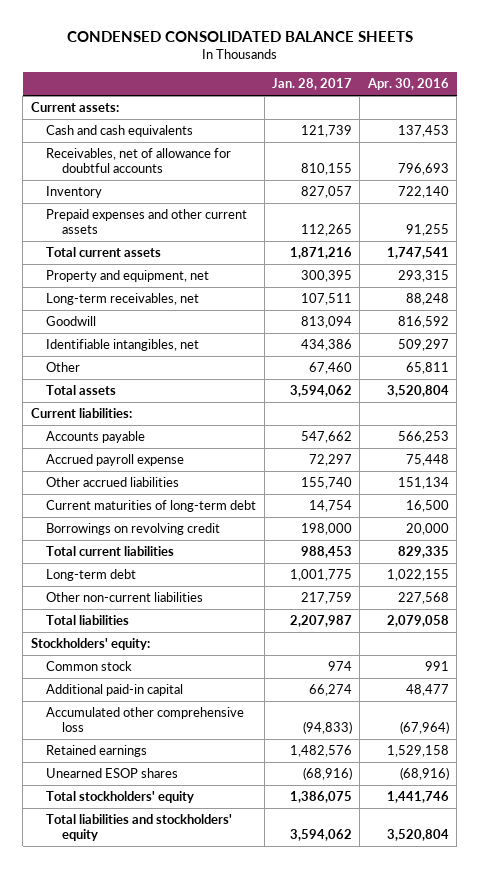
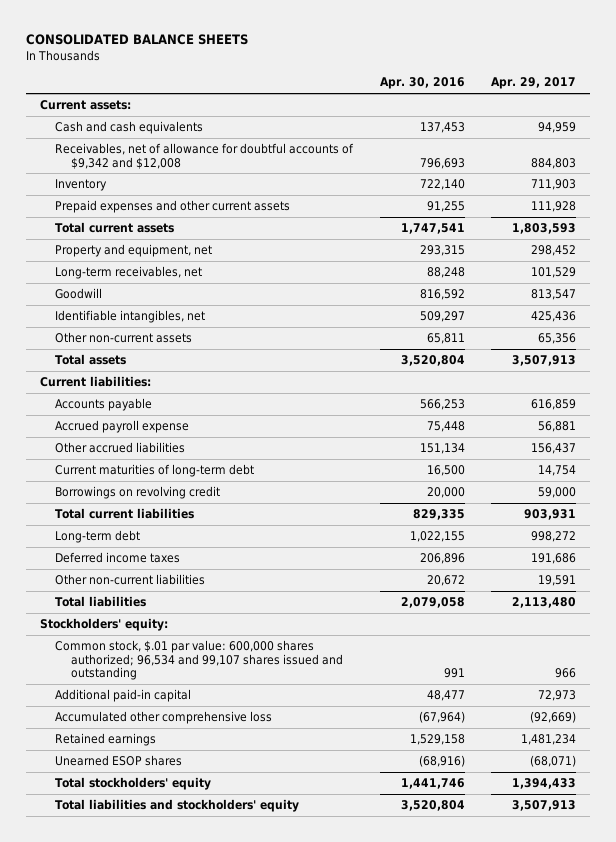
- CONDENSED CONSOLIDATED BALANCE SHEETS
+ CONSOLIDATED BALANCE SHEETS
- | Jan. 28, 2017 | Apr. 30, 2016
+ | Apr. 30, 2016 | Apr. 29, 2017
- Receivables, net of allowance for doubtful accounts | 810,155 | 796,693
+ Receivables, net of allowance for doubtful accounts of $9,342 and $12,008 | 796,693 | 884,803
- Other | 67,460 | 65,811
+ Other non-current assets | 65,811 | 65,356
- Other non-current liabilities | 217,759 | 227,568
+ Deferred income taxes | 206,896 | 191,686
+ Other non-current liabilities | 20,672 | 19,591
- Common stock | 974 | 991
+ Common stock, $.01 par value: 600,000 shares authorized; 96,534 and 99,107 shares issued and outstanding | 991 | 966

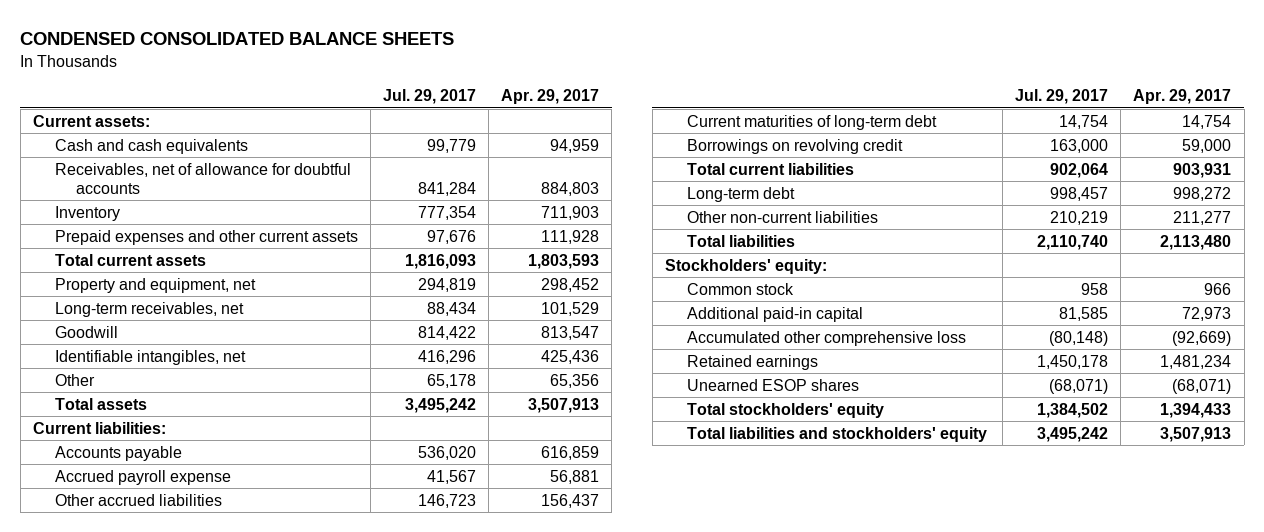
- CONSOLIDATED BALANCE SHEETS
+ CONDENSED CONSOLIDATED BALANCE SHEETS
- | Apr. 30, 2016 | Apr. 29, 2017
+ | Jul. 29, 2017 | Apr. 29, 2017
- Receivables, net of allowance for doubtful accounts of $9,342 and $12,008 | 796,693 | 884,803
+ Receivables, net of allowance for doubtful accounts | 841,284 | 884,803
- Other non-current assets | 65,811 | 65,356
+ Other | 65,178 | 65,356
- Deferred income taxes | 206,896 | 191,686
- Other non-current liabilities | 20,672 | 19,591
+ Other non-current liabilities | 210,219 | 211,277
- Common stock, $.01 par value: 600,000 shares authorized; 96,534 and 99,107 shares issued and outstanding | 991 | 966
+ Common stock | 958 | 966

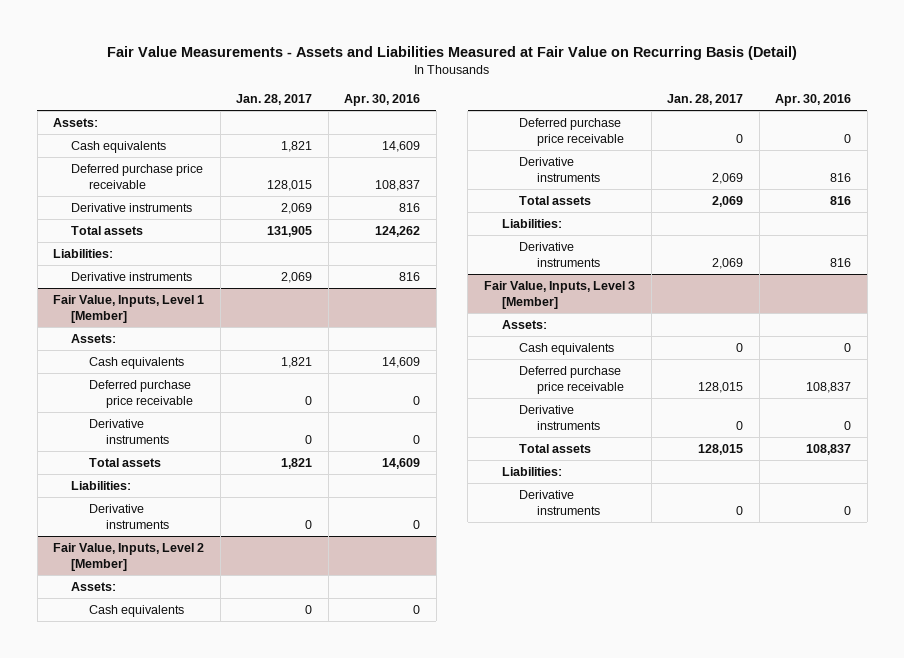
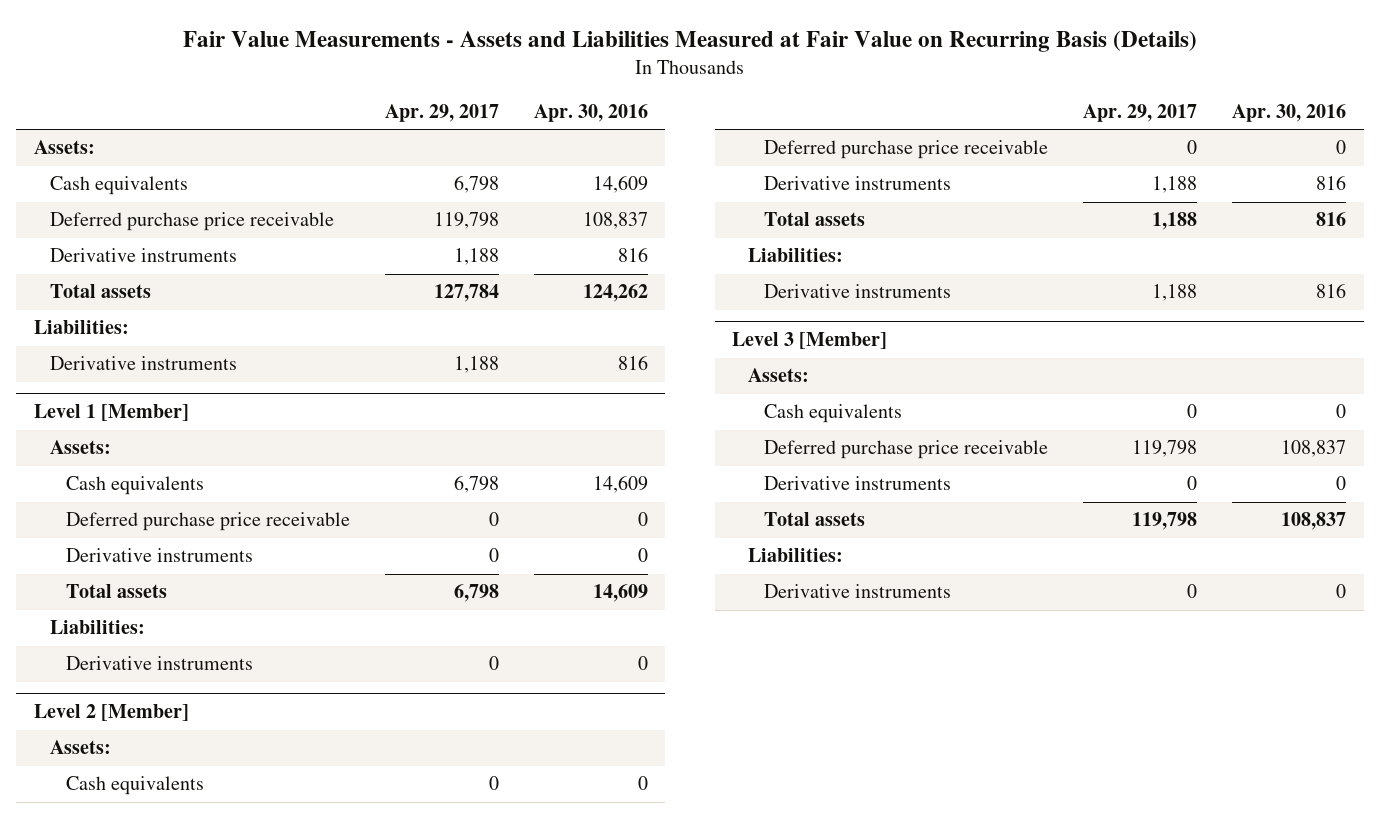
- Fair Value Measurements - Assets and Liabilities Measured at Fair Value on Recurring Basis (Detail)
+ Fair Value Measurements - Assets and Liabilities Measured at Fair Value on Recurring Basis (Details)
- | Jan. 28, 2017 | Apr. 30, 2016
+ | Apr. 29, 2017 | Apr. 30, 2016
- Fair Value, Inputs, Level 1 [Member]
+ Level 1 [Member]
- Fair Value, Inputs, Level 2 [Member]
+ Level 2 [Member]
- Fair Value, Inputs, Level 3 [Member]
+ Level 3 [Member]

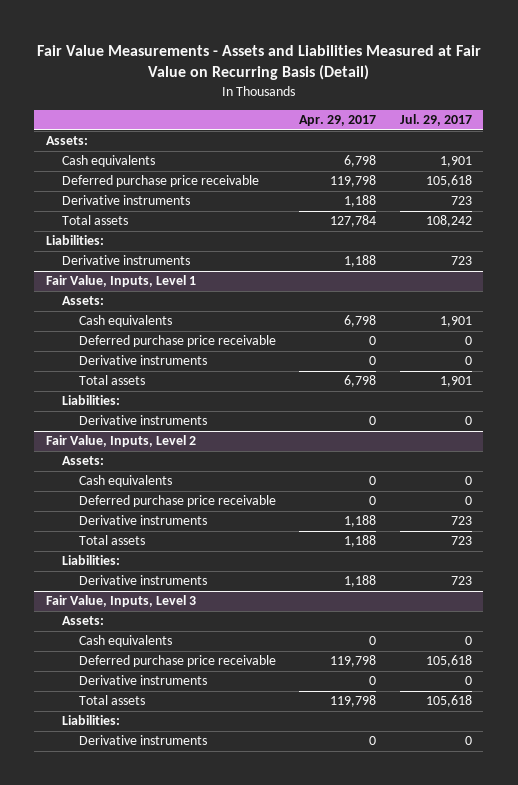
- Fair Value Measurements - Assets and Liabilities Measured at Fair Value on Recurring Basis (Details)
+ Fair Value Measurements - Assets and Liabilities Measured at Fair Value on Recurring Basis (Detail)
- | Apr. 29, 2017 | Apr. 30, 2016
+ | Apr. 29, 2017 | Jul. 29, 2017
- Level 1 [Member]
+ Fair Value, Inputs, Level 1
- Level 2 [Member]
+ Fair Value, Inputs, Level 2
- Level 3 [Member]
+ Fair Value, Inputs, Level 3

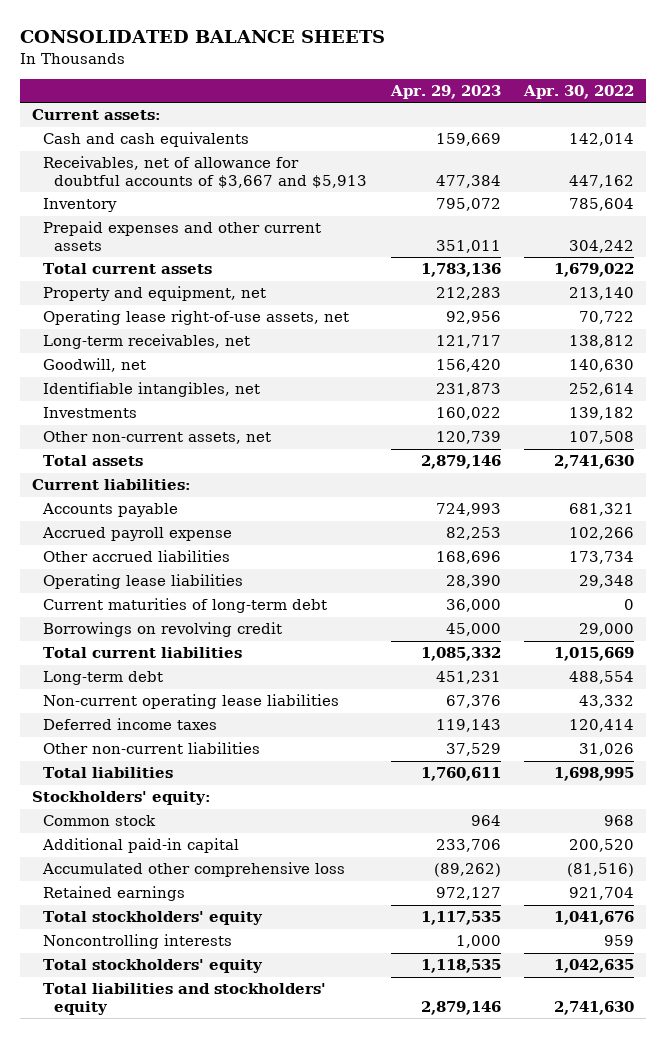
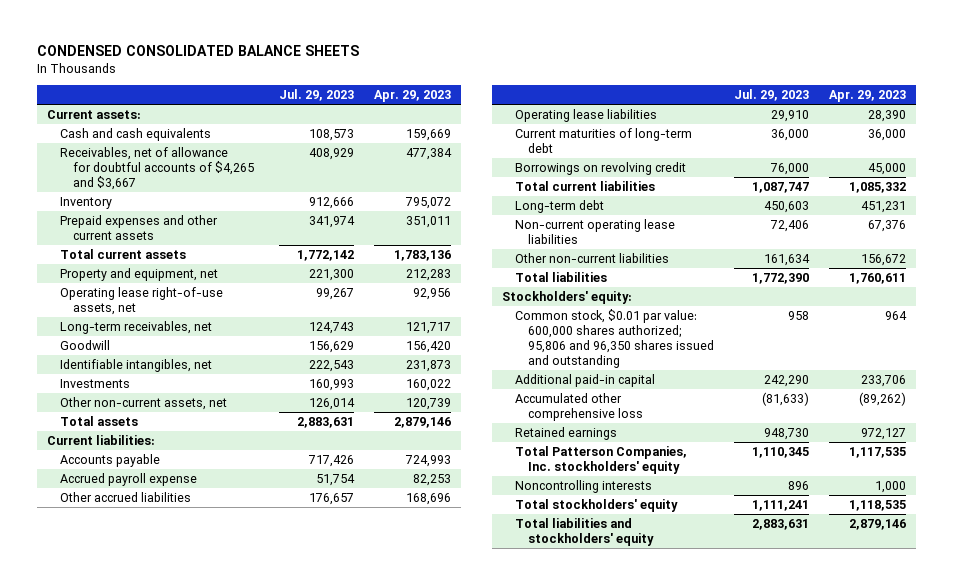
- CONSOLIDATED BALANCE SHEETS
+ CONDENSED CONSOLIDATED BALANCE SHEETS
- | Apr. 29, 2023 | Apr. 30, 2022
+ | Jul. 29, 2023 | Apr. 29, 2023
- Receivables, net of allowance for doubtful accounts of $3,667 and $5,913 | 477,384 | 447,162
+ Receivables, net of allowance for doubtful accounts of $4,265 and $3,667 | 408,929 | 477,384
- Goodwill, net | 156,420 | 140,630
+ Goodwill | 156,629 | 156,420
- Deferred income taxes | 119,143 | 120,414
- Other non-current liabilities | 37,529 | 31,026
+ Other non-current liabilities | 161,634 | 156,672
- Common stock | 964 | 968
+ Common stock, $0.01 par value: 600,000 shares authorized; 95,806 and 96,350 shares issued and outstanding | 958 | 964
- Total stockholders' equity | 1,117,535 | 1,041,676
+ Total Patterson Companies, Inc. stockholders' equity | 1,110,345 | 1,117,535

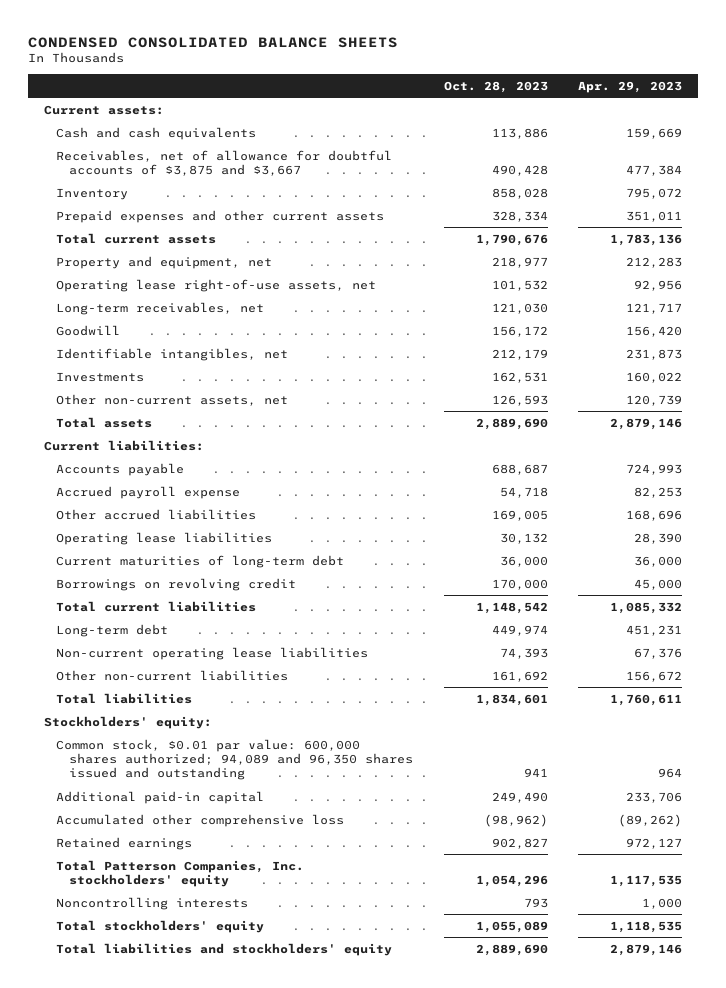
- | Jul. 29, 2023 | Apr. 29, 2023
+ | Oct. 28, 2023 | Apr. 29, 2023
- Receivables, net of allowance for doubtful accounts of $4,265 and $3,667 | 408,929 | 477,384
+ Receivables, net of allowance for doubtful accounts of $3,875 and $3,667 | 490,428 | 477,384
- Common stock, $0.01 par value: 600,000 shares authorized; 95,806 and 96,350 shares issued and outstanding | 958 | 964
+ Common stock, $0.01 par value: 600,000 shares authorized; 94,089 and 96,350 shares issued and outstanding | 941 | 964

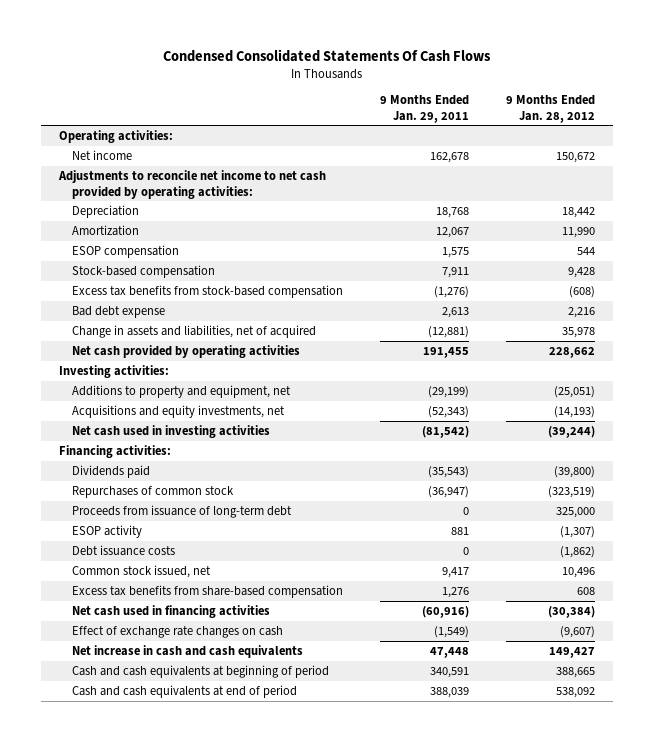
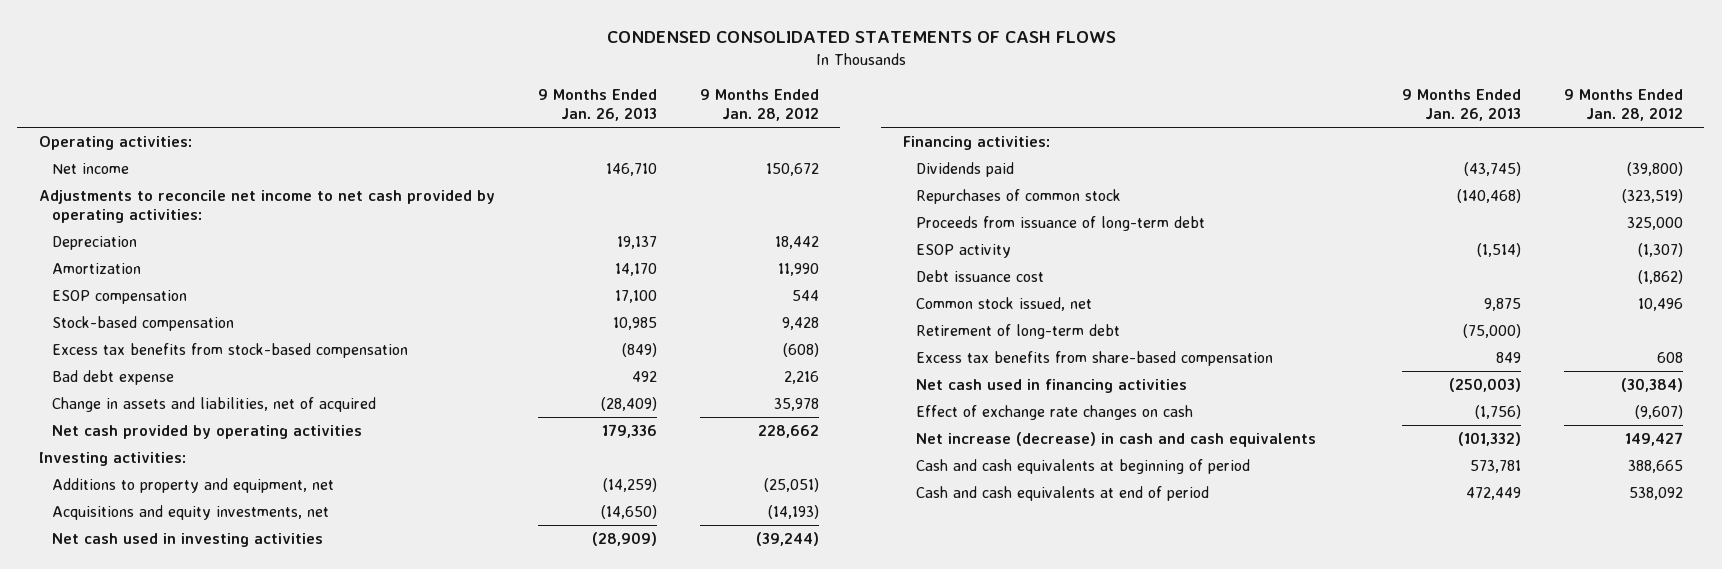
- Condensed Consolidated Statements Of Cash Flows
+ CONDENSED CONSOLIDATED STATEMENTS OF CASH FLOWS
- | 9 Months Ended Jan. 29, 2011 | 9 Months Ended Jan. 28, 2012
+ | 9 Months Ended Jan. 26, 2013 | 9 Months Ended Jan. 28, 2012
- Debt issuance costs | 0 | (1,862)
+ Debt issuance cost | | (1,862)
+ Retirement of long-term debt | (75,000) |
- Net increase in cash and cash equivalents | 47,448 | 149,427
+ Net increase (decrease) in cash and cash equivalents | (101,332) | 149,427

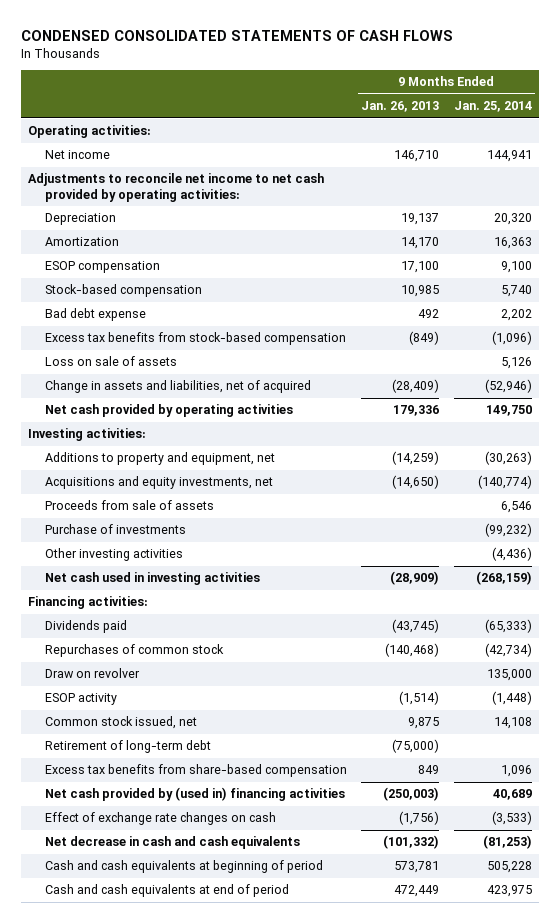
- | 9 Months Ended Jan. 26, 2013 | 9 Months Ended Jan. 28, 2012
+ | 9 Months Ended Jan. 26, 2013 | 9 Months Ended Jan. 25, 2014
moved down: Excess tax benefits from stock-based compensation | (849) | (1,096)
+ Loss on sale of assets | | 5,126
+ Proceeds from sale of assets | | 6,546
+ Purchase of investments | | (99,232)
+ Other investing activities | | (4,436)
- Proceeds from issuance of long-term debt | | 325,000
+ Draw on revolver | | 135,000
- Debt issuance cost | | (1,862)
- Net cash used in financing activities | (250,003) | (30,384)
+ Net cash provided by (used in) financing activities | (250,003) | 40,689
- Net increase (decrease) in cash and cash equivalents | (101,332) | 149,427
+ Net decrease in cash and cash equivalents | (101,332) | (81,253)

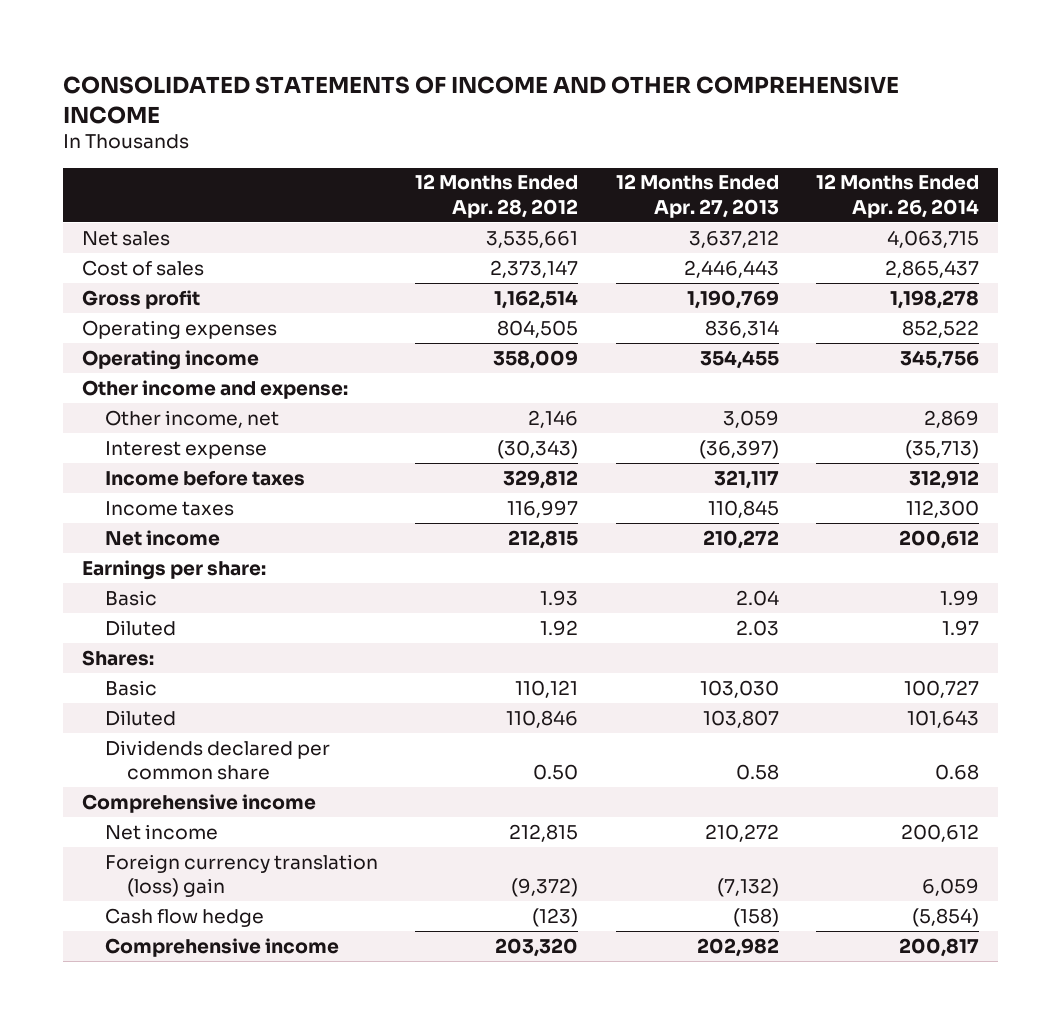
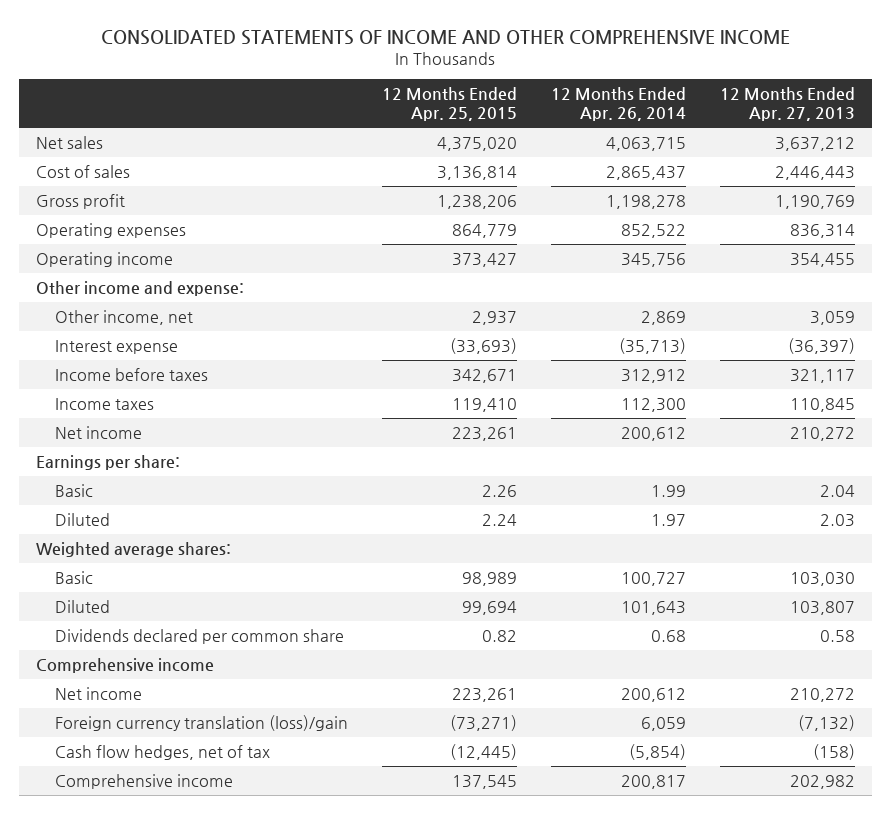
- | 12 Months Ended Apr. 28, 2012 | 12 Months Ended Apr. 27, 2013 | 12 Months Ended Apr. 26, 2014
+ | 12 Months Ended Apr. 25, 2015 | 12 Months Ended Apr. 26, 2014 | 12 Months Ended Apr. 27, 2013
- Shares:
+ Weighted average shares:
- Foreign currency translation (loss) gain | (9,372) | (7,132) | 6,059
- Cash flow hedge | (123) | (158) | (5,854)
+ Foreign currency translation (loss)/gain | (73,271) | 6,059 | (7,132)
+ Cash flow hedges, net of tax | (12,445) | (5,854) | (158)

